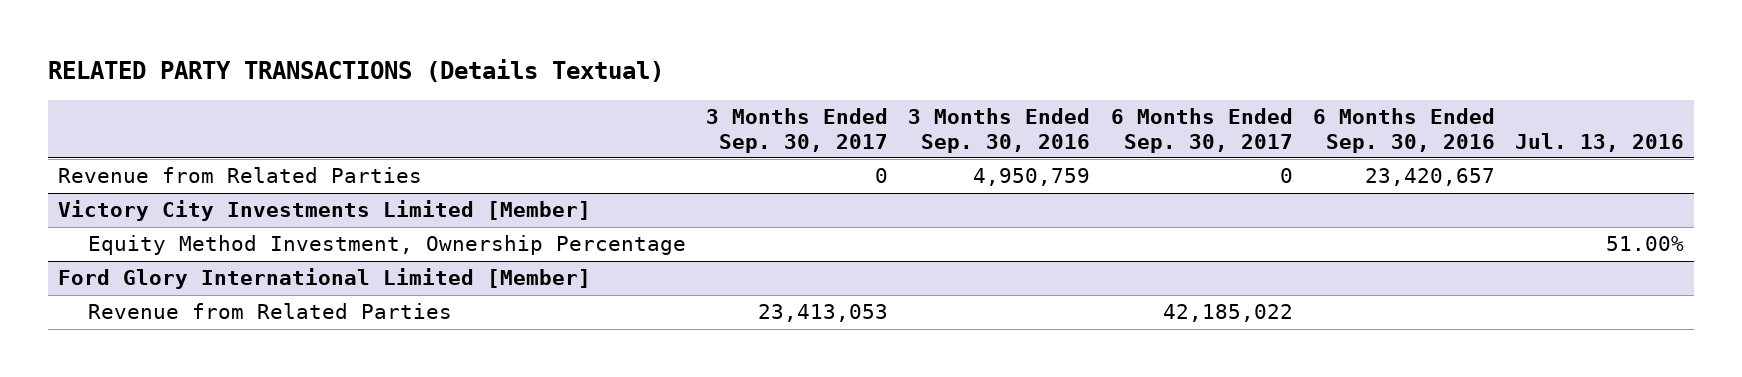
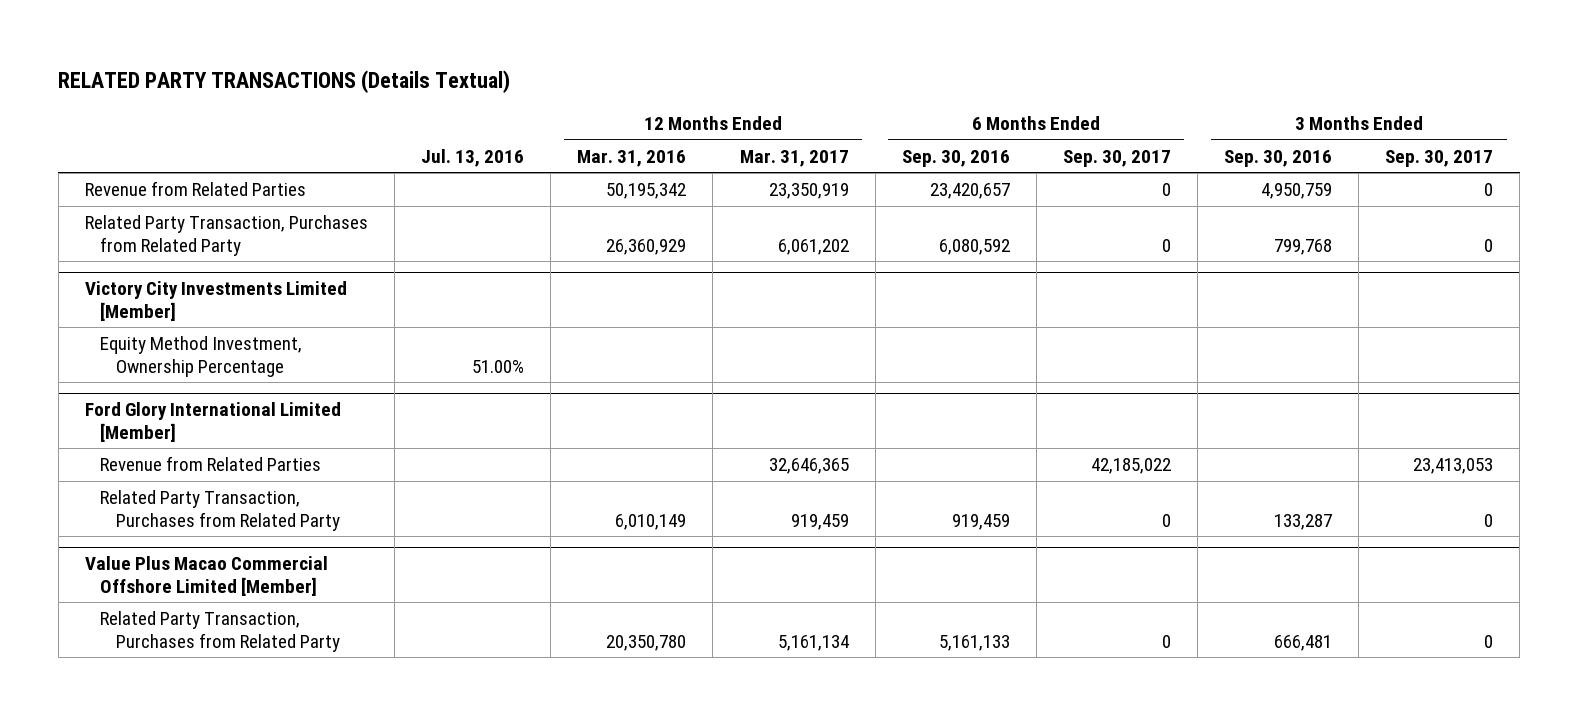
- | 3 Months Ended Sep. 30, 2017 | 3 Months Ended Sep. 30, 2016 | 6 Months Ended Sep. 30, 2017 | 6 Months Ended Sep. 30, 2016 | Jul. 13, 2016
+ | Jul. 13, 2016 | 12 Months Ended Mar. 31, 2016 | 12 Months Ended Mar. 31, 2017 | 6 Months Ended Sep. 30, 2016 | 6 Months Ended Sep. 30, 2017 | 3 Months Ended Sep. 30, 2016 | 3 Months Ended Sep. 30, 2017
+ Related Party Transaction, Purchases from Related Party | | 26,360,929 | 6,061,202 | 6,080,592 | 0 | 799,768 | 0
@ Ford Glory International Limited [Member]
+ Related Party Transaction, Purchases from Related Party | | 6,010,149 | 919,459 | 919,459 | 0 | 133,287 | 0
+ Value Plus Macao Commercial Offshore Limited [Member]
+ Related Party Transaction, Purchases from Related Party | | 20,350,780 | 5,161,134 | 5,161,133 | 0 | 666,481 | 0

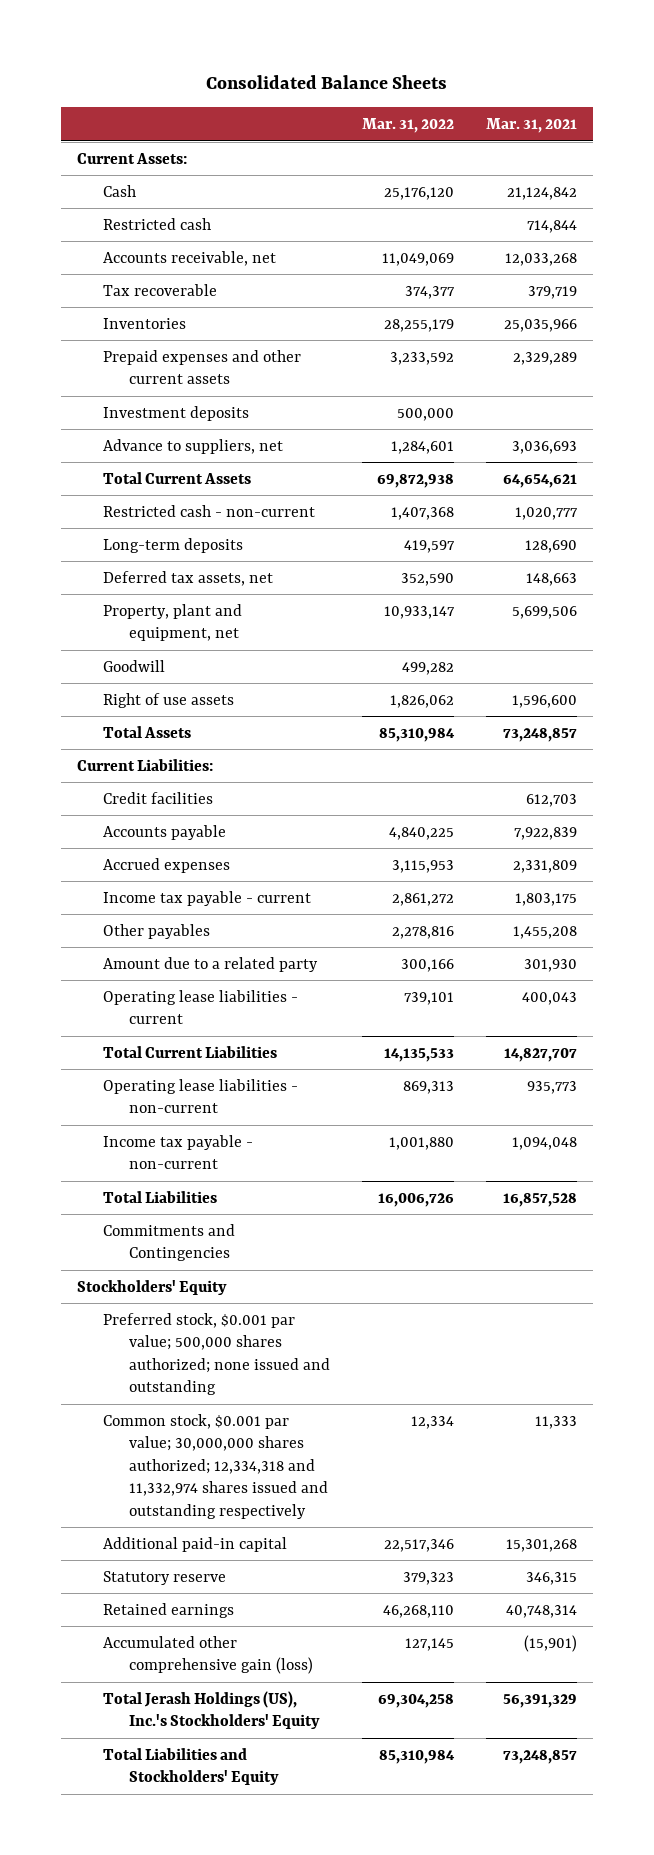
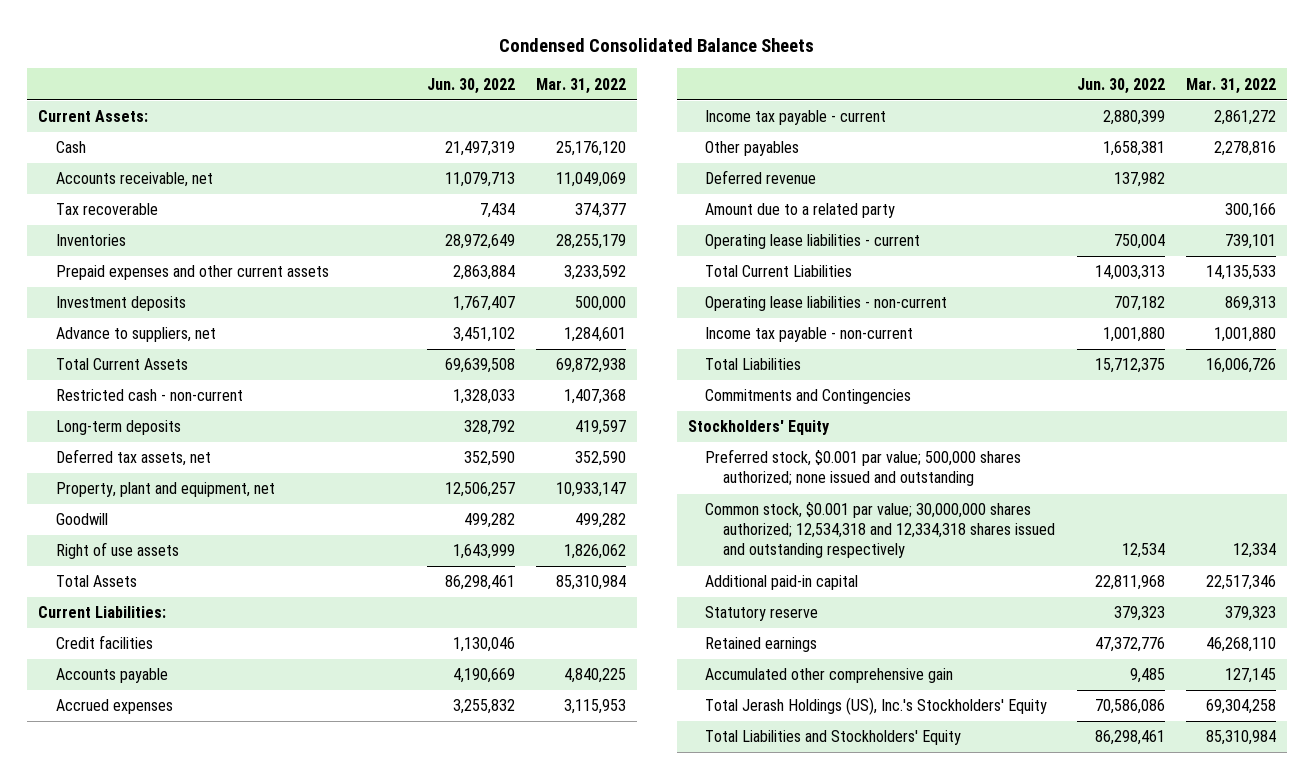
- Consolidated Balance Sheets
+ Condensed Consolidated Balance Sheets
- | Mar. 31, 2022 | Mar. 31, 2021
+ | Jun. 30, 2022 | Mar. 31, 2022
- Restricted cash | | 714,844
+ Deferred revenue | 137,982 |
- Common stock, $0.001 par value; 30,000,000 shares authorized; 12,334,318 and 11,332,974 shares issued and outstanding respectively | 12,334 | 11,333
+ Common stock, $0.001 par value; 30,000,000 shares authorized; 12,534,318 and 12,334,318 shares issued and outstanding respectively | 12,534 | 12,334
- Accumulated other comprehensive gain (loss) | 127,145 | (15,901)
+ Accumulated other comprehensive gain | 9,485 | 127,145

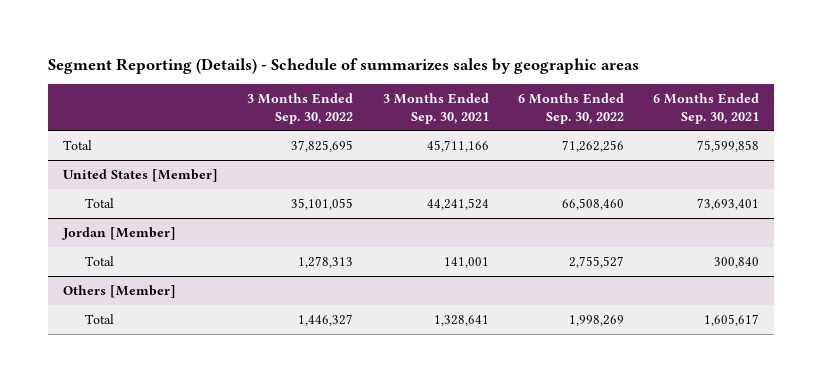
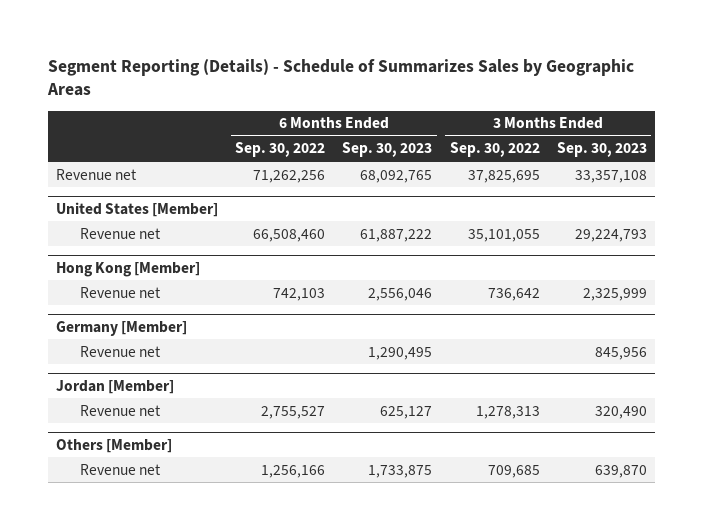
- Segment Reporting (Details) - Schedule of summarizes sales by geographic areas
+ Segment Reporting (Details) - Schedule of Summarizes Sales by Geographic Areas
- | 3 Months Ended Sep. 30, 2022 | 3 Months Ended Sep. 30, 2021 | 6 Months Ended Sep. 30, 2022 | 6 Months Ended Sep. 30, 2021
+ | 6 Months Ended Sep. 30, 2022 | 6 Months Ended Sep. 30, 2023 | 3 Months Ended Sep. 30, 2022 | 3 Months Ended Sep. 30, 2023
- Total | 37,825,695 | 45,711,166 | 71,262,256 | 75,599,858
+ Revenue net | 71,262,256 | 68,092,765 | 37,825,695 | 33,357,108
@ United States [Member]
- Total | 35,101,055 | 44,241,524 | 66,508,460 | 73,693,401
+ Revenue net | 66,508,460 | 61,887,222 | 35,101,055 | 29,224,793
+ Hong Kong [Member]
+ Revenue net | 742,103 | 2,556,046 | 736,642 | 2,325,999
+ Germany [Member]
+ Revenue net | | 1,290,495 | | 845,956
@ Jordan [Member]
- Total | 1,278,313 | 141,001 | 2,755,527 | 300,840
+ Revenue net | 2,755,527 | 625,127 | 1,278,313 | 320,490
@ Others [Member]
- Total | 1,446,327 | 1,328,641 | 1,998,269 | 1,605,617
+ Revenue net | 1,256,166 | 1,733,875 | 709,685 | 639,870

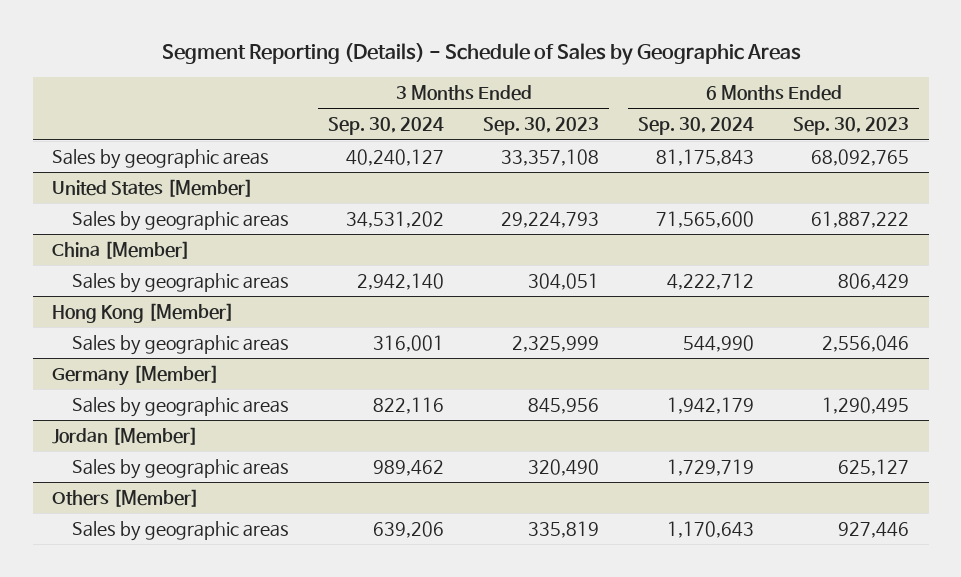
- Segment Reporting (Details) - Schedule of Summarizes Sales by Geographic Areas
+ Segment Reporting (Details) - Schedule of Sales by Geographic Areas
- | 6 Months Ended Sep. 30, 2022 | 6 Months Ended Sep. 30, 2023 | 3 Months Ended Sep. 30, 2022 | 3 Months Ended Sep. 30, 2023
+ | 3 Months Ended Sep. 30, 2024 | 3 Months Ended Sep. 30, 2023 | 6 Months Ended Sep. 30, 2024 | 6 Months Ended Sep. 30, 2023
- Revenue net | 71,262,256 | 68,092,765 | 37,825,695 | 33,357,108
+ Sales by geographic areas | 40,240,127 | 33,357,108 | 81,175,843 | 68,092,765
@ United States [Member]
- Revenue net | 66,508,460 | 61,887,222 | 35,101,055 | 29,224,793
+ Sales by geographic areas | 34,531,202 | 29,224,793 | 71,565,600 | 61,887,222
+ China [Member]
+ Sales by geographic areas | 2,942,140 | 304,051 | 4,222,712 | 806,429
@ Hong Kong [Member]
- Revenue net | 742,103 | 2,556,046 | 736,642 | 2,325,999
+ Sales by geographic areas | 316,001 | 2,325,999 | 544,990 | 2,556,046
@ Germany [Member]
- Revenue net | | 1,290,495 | | 845,956
+ Sales by geographic areas | 822,116 | 845,956 | 1,942,179 | 1,290,495
@ Jordan [Member]
- Revenue net | 2,755,527 | 625,127 | 1,278,313 | 320,490
+ Sales by geographic areas | 989,462 | 320,490 | 1,729,719 | 625,127
@ Others [Member]
- Revenue net | 1,256,166 | 1,733,875 | 709,685 | 639,870
+ Sales by geographic areas | 639,206 | 335,819 | 1,170,643 | 927,446

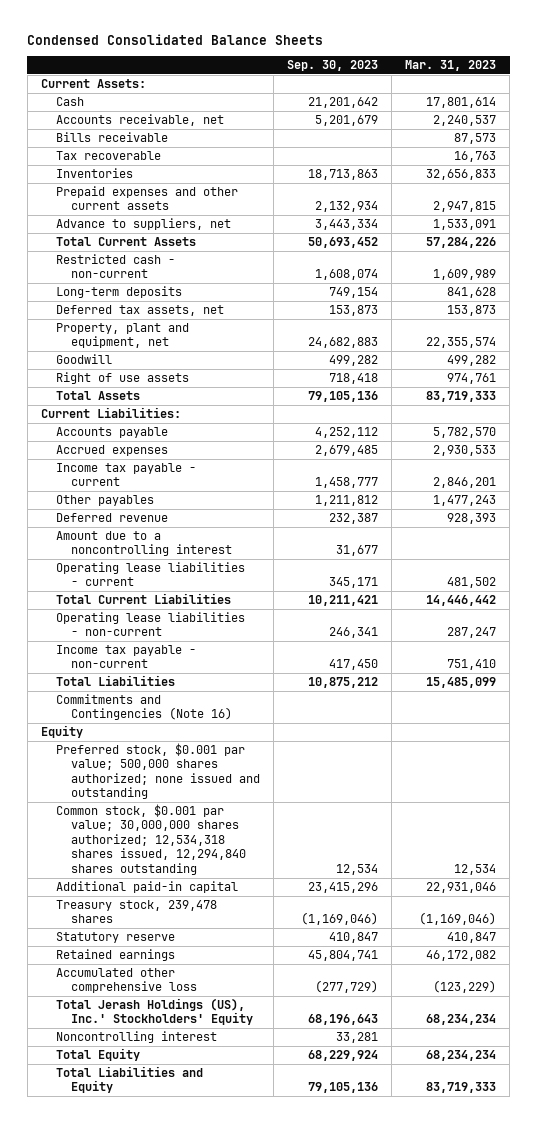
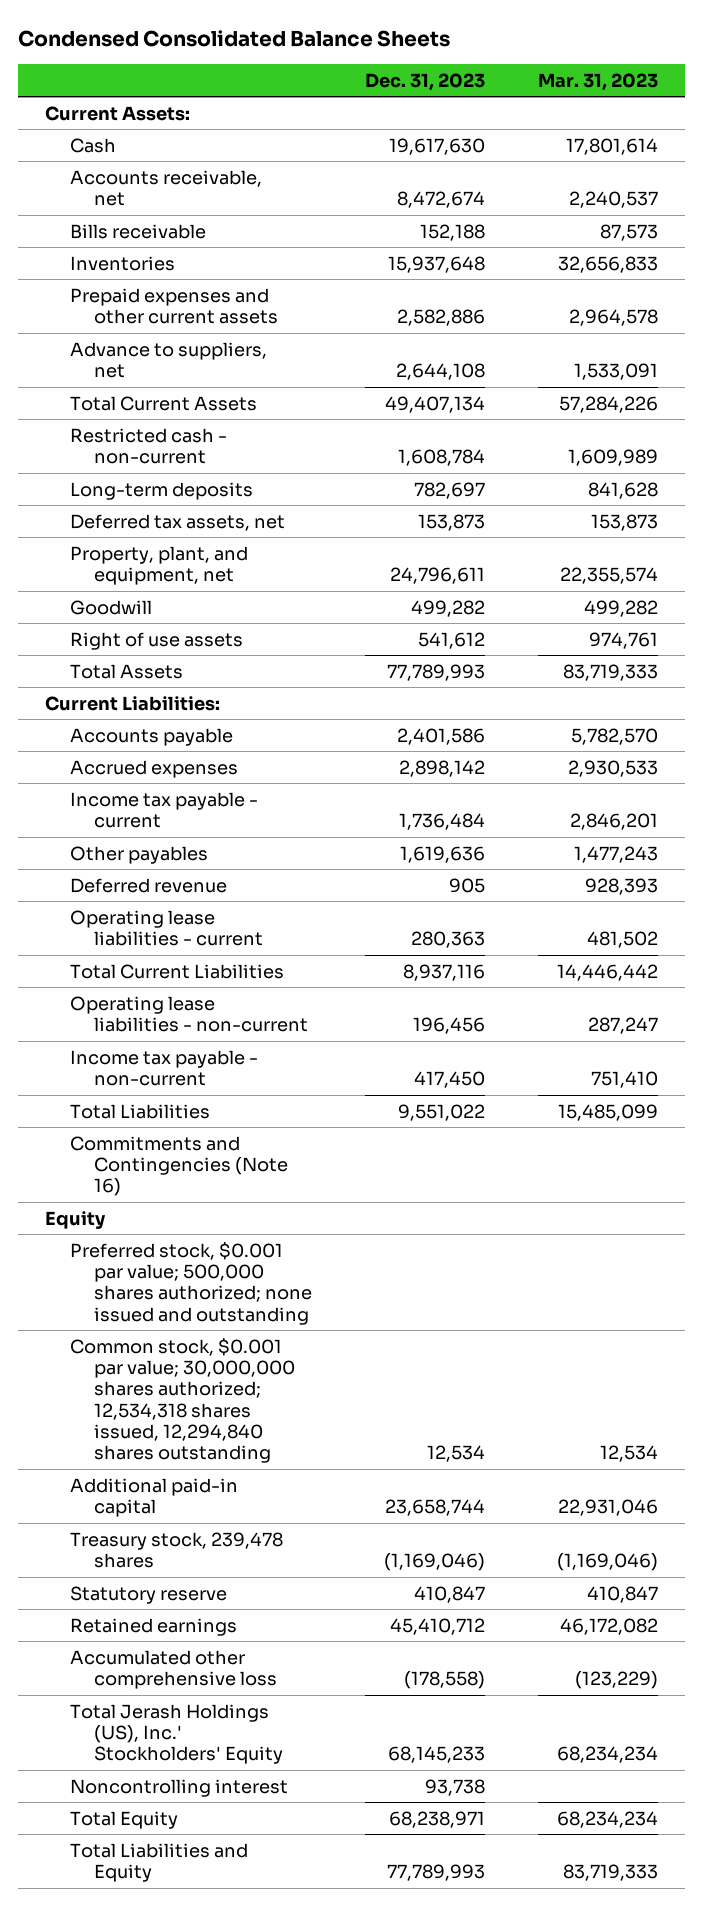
- | Sep. 30, 2023 | Mar. 31, 2023
+ | Dec. 31, 2023 | Mar. 31, 2023
- Tax recoverable | | 16,763
- Prepaid expenses and other current assets | 2,132,934 | 2,947,815
+ Prepaid expenses and other current assets | 2,582,886 | 2,964,578
- Property, plant and equipment, net | 24,682,883 | 22,355,574
+ Property, plant, and equipment, net | 24,796,611 | 22,355,574
- Amount due to a noncontrolling interest | 31,677 |

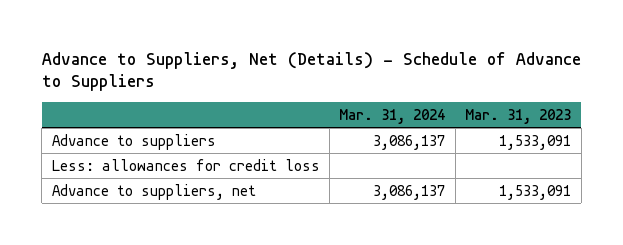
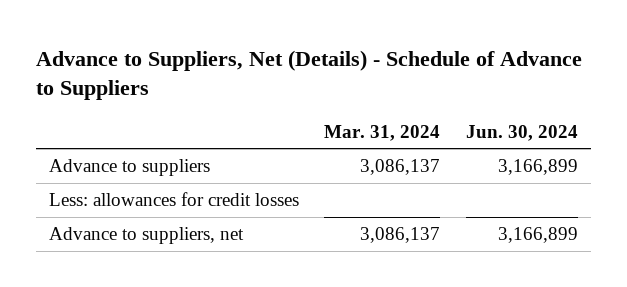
- | Mar. 31, 2024 | Mar. 31, 2023
+ | Mar. 31, 2024 | Jun. 30, 2024
- Less: allowances for credit loss
+ Less: allowances for credit losses

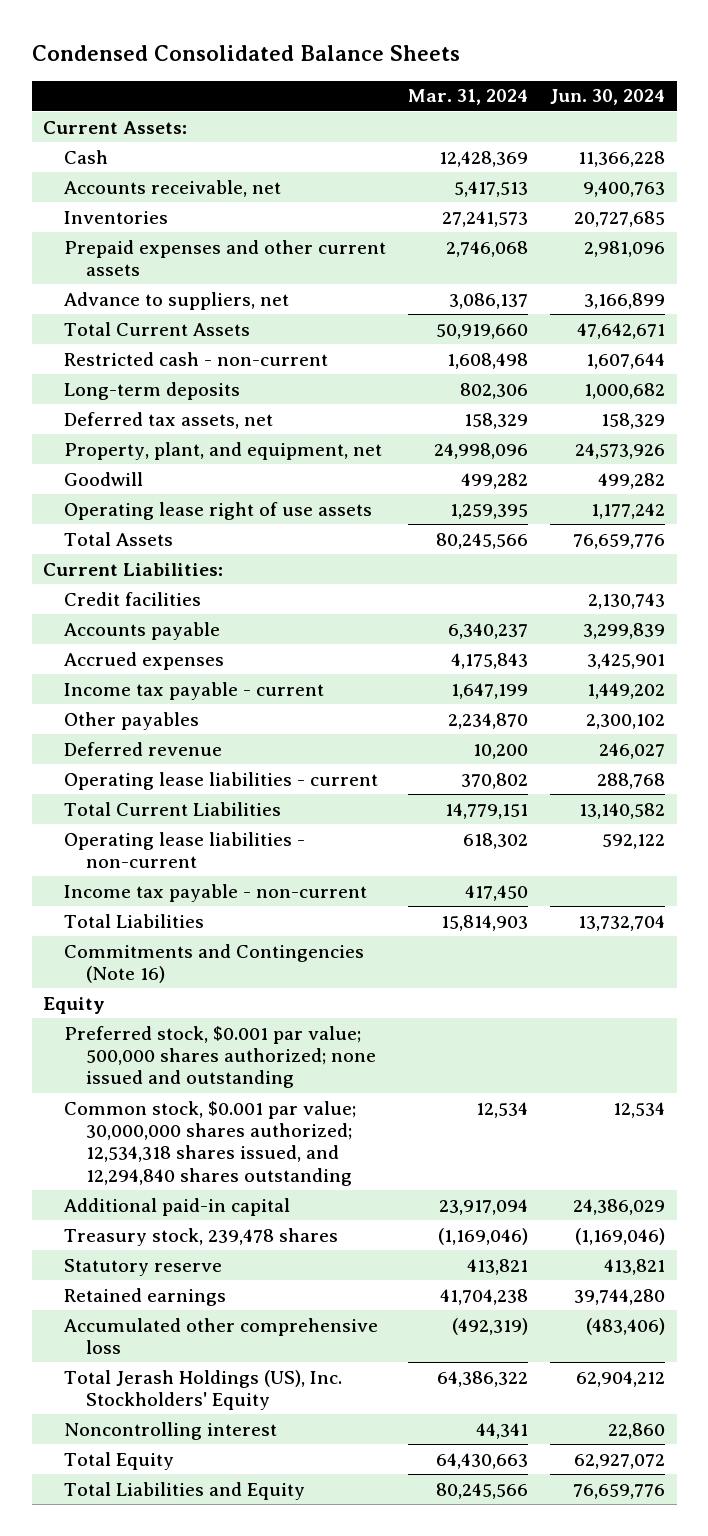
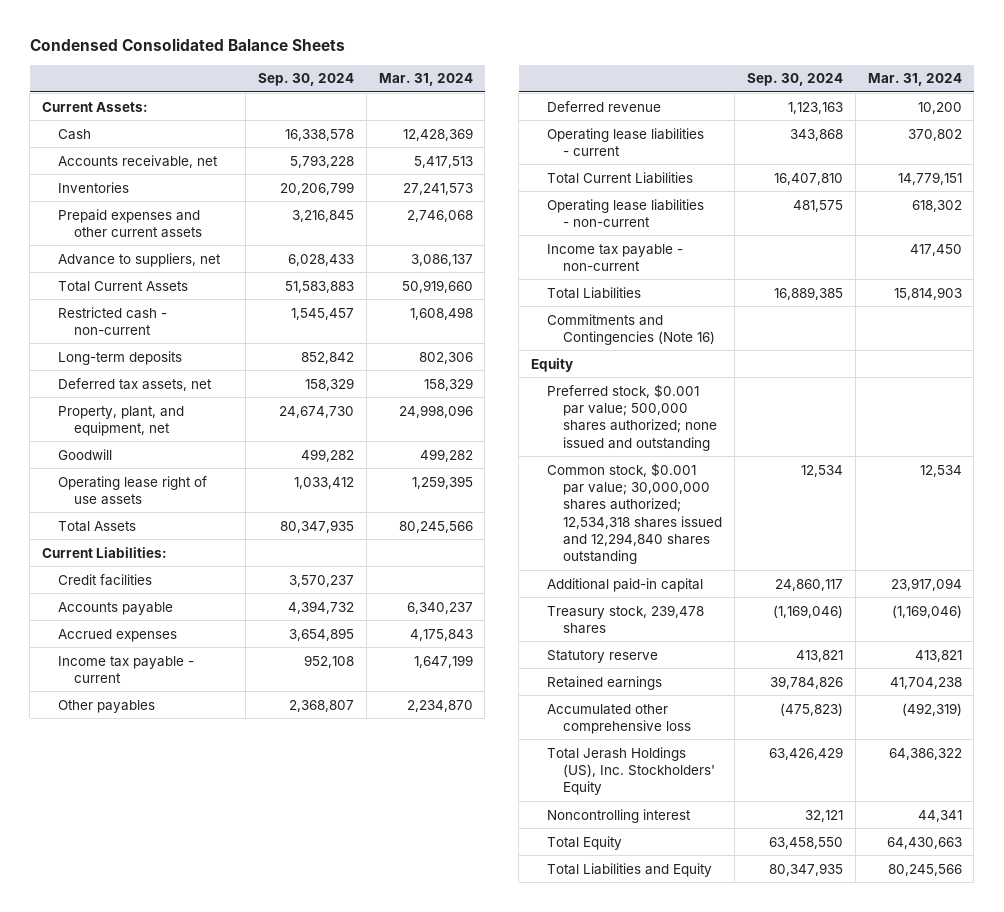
- | Mar. 31, 2024 | Jun. 30, 2024
+ | Sep. 30, 2024 | Mar. 31, 2024
- Common stock, $0.001 par value; 30,000,000 shares authorized; 12,534,318 shares issued, and 12,294,840 shares outstanding | 12,534 | 12,534
+ Common stock, $0.001 par value; 30,000,000 shares authorized; 12,534,318 shares issued and 12,294,840 shares outstanding | 12,534 | 12,534

